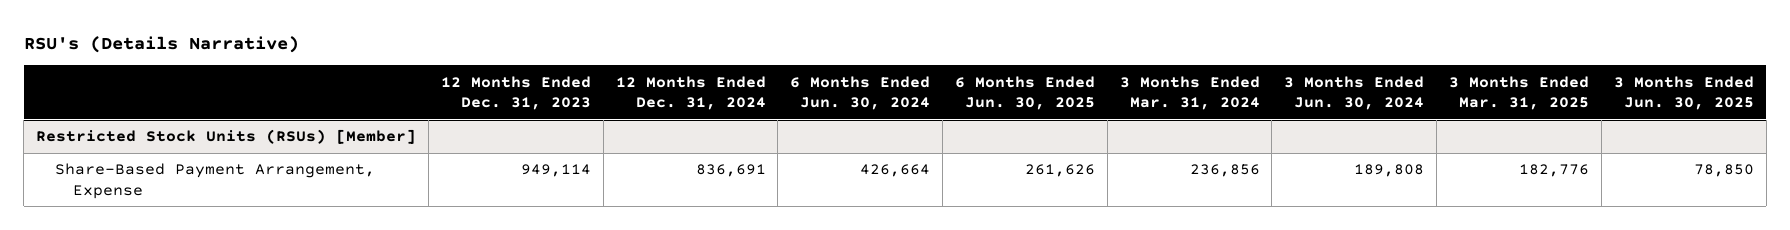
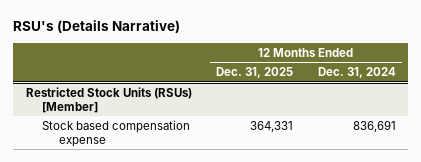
- | 12 Months Ended Dec. 31, 2023 | 12 Months Ended Dec. 31, 2024 | 6 Months Ended Jun. 30, 2024 | 6 Months Ended Jun. 30, 2025 | 3 Months Ended Mar. 31, 2024 | 3 Months Ended Jun. 30, 2024 | 3 Months Ended Mar. 31, 2025 | 3 Months Ended Jun. 30, 2025
+ | 12 Months Ended Dec. 31, 2025 | 12 Months Ended Dec. 31, 2024
@ Restricted Stock Units (RSUs) [Member]
- Share-Based Payment Arrangement, Expense | 949,114 | 836,691 | 426,664 | 261,626 | 236,856 | 189,808 | 182,776 | 78,850
+ Stock based compensation expense | 364,331 | 836,691

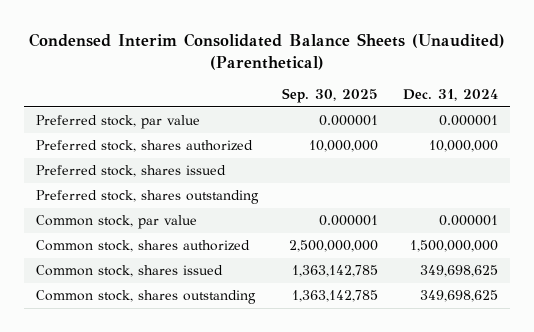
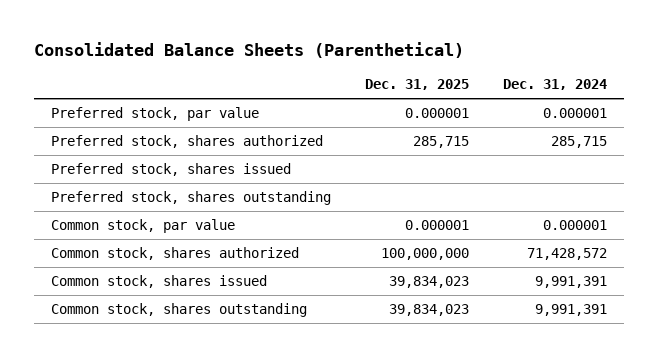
- Condensed Interim Consolidated Balance Sheets (Unaudited) (Parenthetical)
+ Consolidated Balance Sheets (Parenthetical)
- | Sep. 30, 2025 | Dec. 31, 2024
+ | Dec. 31, 2025 | Dec. 31, 2024
- Preferred stock, shares authorized | 10,000,000 | 10,000,000
+ Preferred stock, shares authorized | 285,715 | 285,715
- Common stock, shares authorized | 2,500,000,000 | 1,500,000,000
- Common stock, shares issued | 1,363,142,785 | 349,698,625
- Common stock, shares outstanding | 1,363,142,785 | 349,698,625
+ Common stock, shares authorized | 100,000,000 | 71,428,572
+ Common stock, shares issued | 39,834,023 | 9,991,391
+ Common stock, shares outstanding | 39,834,023 | 9,991,391

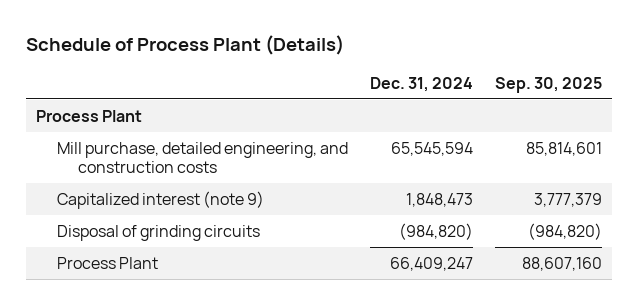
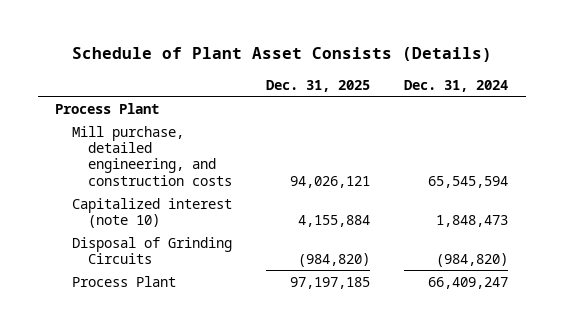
- Schedule of Process Plant (Details)
+ Schedule of Plant Asset Consists (Details)
- | Dec. 31, 2024 | Sep. 30, 2025
+ | Dec. 31, 2025 | Dec. 31, 2024
- Capitalized interest (note 9) | 1,848,473 | 3,777,379
- Disposal of grinding circuits | (984,820) | (984,820)
+ Capitalized interest (note 10) | 4,155,884 | 1,848,473
+ Disposal of Grinding Circuits | (984,820) | (984,820)

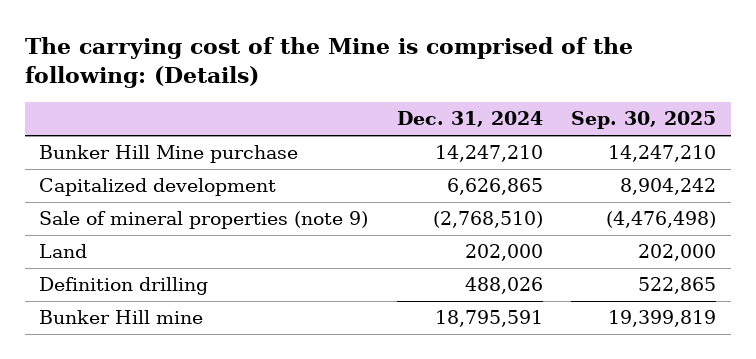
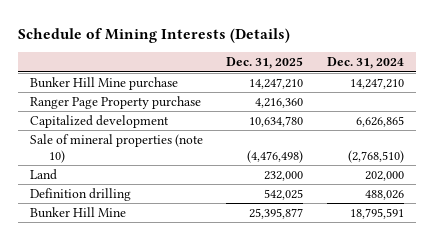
- The carrying cost of the Mine is comprised of the following: (Details)
+ Schedule of Mining Interests (Details)
- | Dec. 31, 2024 | Sep. 30, 2025
+ | Dec. 31, 2025 | Dec. 31, 2024
+ Ranger Page Property purchase | 4,216,360 |
- Sale of mineral properties (note 9) | (2,768,510) | (4,476,498)
+ Sale of mineral properties (note 10) | (4,476,498) | (2,768,510)
- Bunker Hill mine | 18,795,591 | 19,399,819
+ Bunker Hill Mine | 25,395,877 | 18,795,591

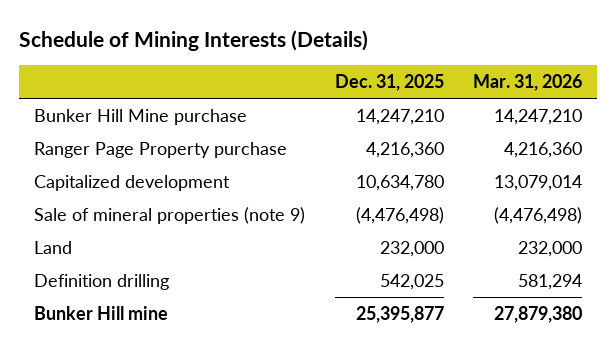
- | Dec. 31, 2025 | Dec. 31, 2024
+ | Dec. 31, 2025 | Mar. 31, 2026
- Sale of mineral properties (note 10) | (4,476,498) | (2,768,510)
+ Sale of mineral properties (note 9) | (4,476,498) | (4,476,498)
- Bunker Hill Mine | 25,395,877 | 18,795,591
+ Bunker Hill mine | 25,395,877 | 27,879,380

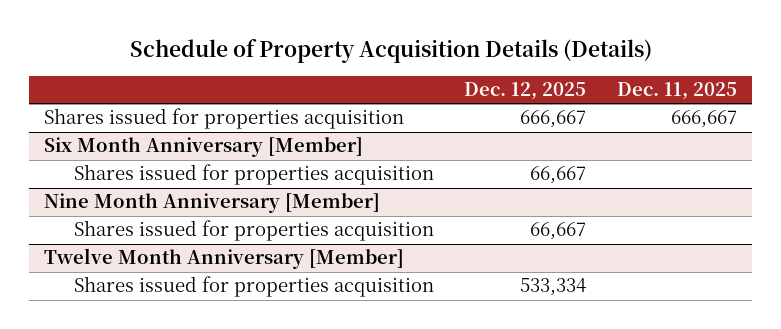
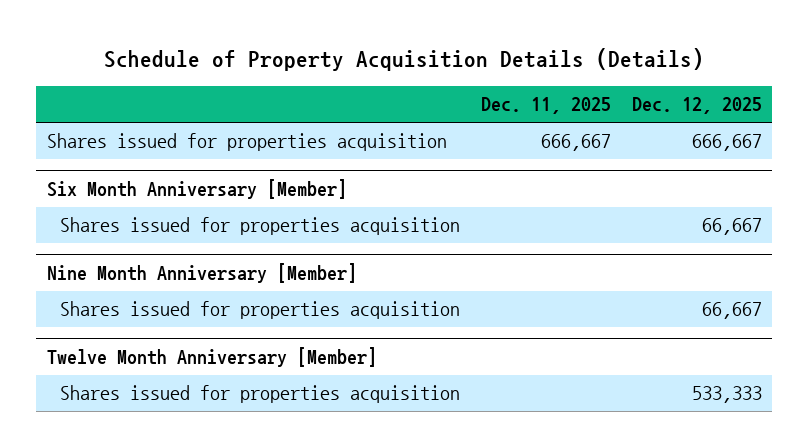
- | Dec. 12, 2025 | Dec. 11, 2025
+ | Dec. 11, 2025 | Dec. 12, 2025
@ Twelve Month Anniversary [Member]
- Shares issued for properties acquisition | 533,334 |
+ Shares issued for properties acquisition | | 533,333

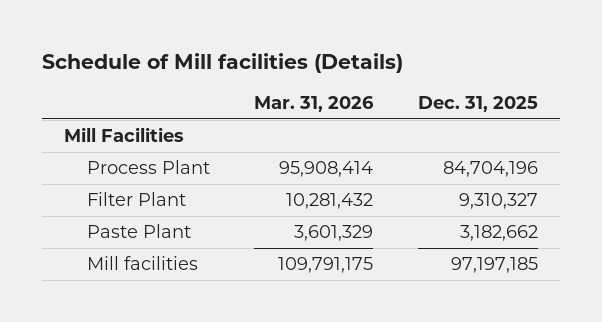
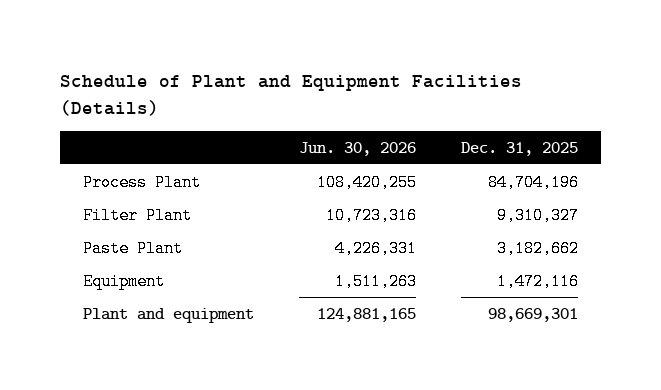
- Schedule of Mill facilities (Details)
+ Schedule of Plant and Equipment Facilities (Details)
- | Mar. 31, 2026 | Dec. 31, 2025
+ | Jun. 30, 2026 | Dec. 31, 2025
- Mill Facilities
- Mill facilities | 109,791,175 | 97,197,185
+ Equipment | 1,511,263 | 1,472,116
+ Plant and equipment | 124,881,165 | 98,669,301

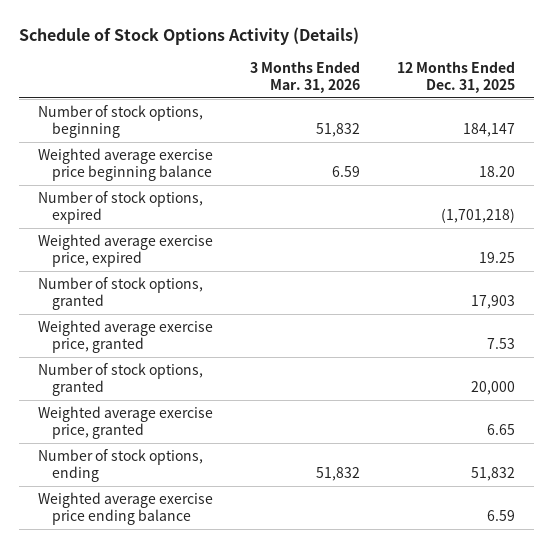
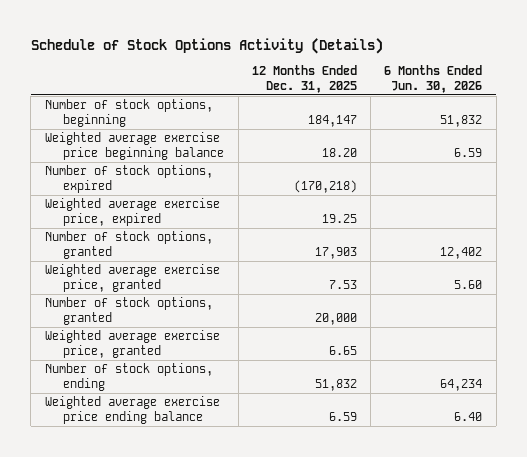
- | 3 Months Ended Mar. 31, 2026 | 12 Months Ended Dec. 31, 2025
+ | 12 Months Ended Dec. 31, 2025 | 6 Months Ended Jun. 30, 2026
- Number of stock options, expired | | (1,701,218)
+ Number of stock options, expired | (170,218) |

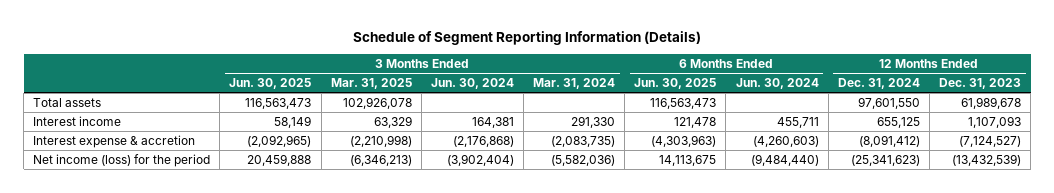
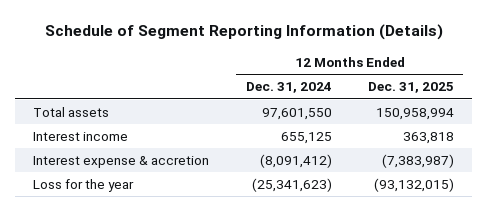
- | 3 Months Ended Jun. 30, 2025 | 3 Months Ended Mar. 31, 2025 | 3 Months Ended Jun. 30, 2024 | 3 Months Ended Mar. 31, 2024 | 6 Months Ended Jun. 30, 2025 | 6 Months Ended Jun. 30, 2024 | 12 Months Ended Dec. 31, 2024 | 12 Months Ended Dec. 31, 2023
+ | 12 Months Ended Dec. 31, 2024 | 12 Months Ended Dec. 31, 2025
- Net income (loss) for the period | 20,459,888 | (6,346,213) | (3,902,404) | (5,582,036) | 14,113,675 | (9,484,440) | (25,341,623) | (13,432,539)
+ Loss for the year | (25,341,623) | (93,132,015)

